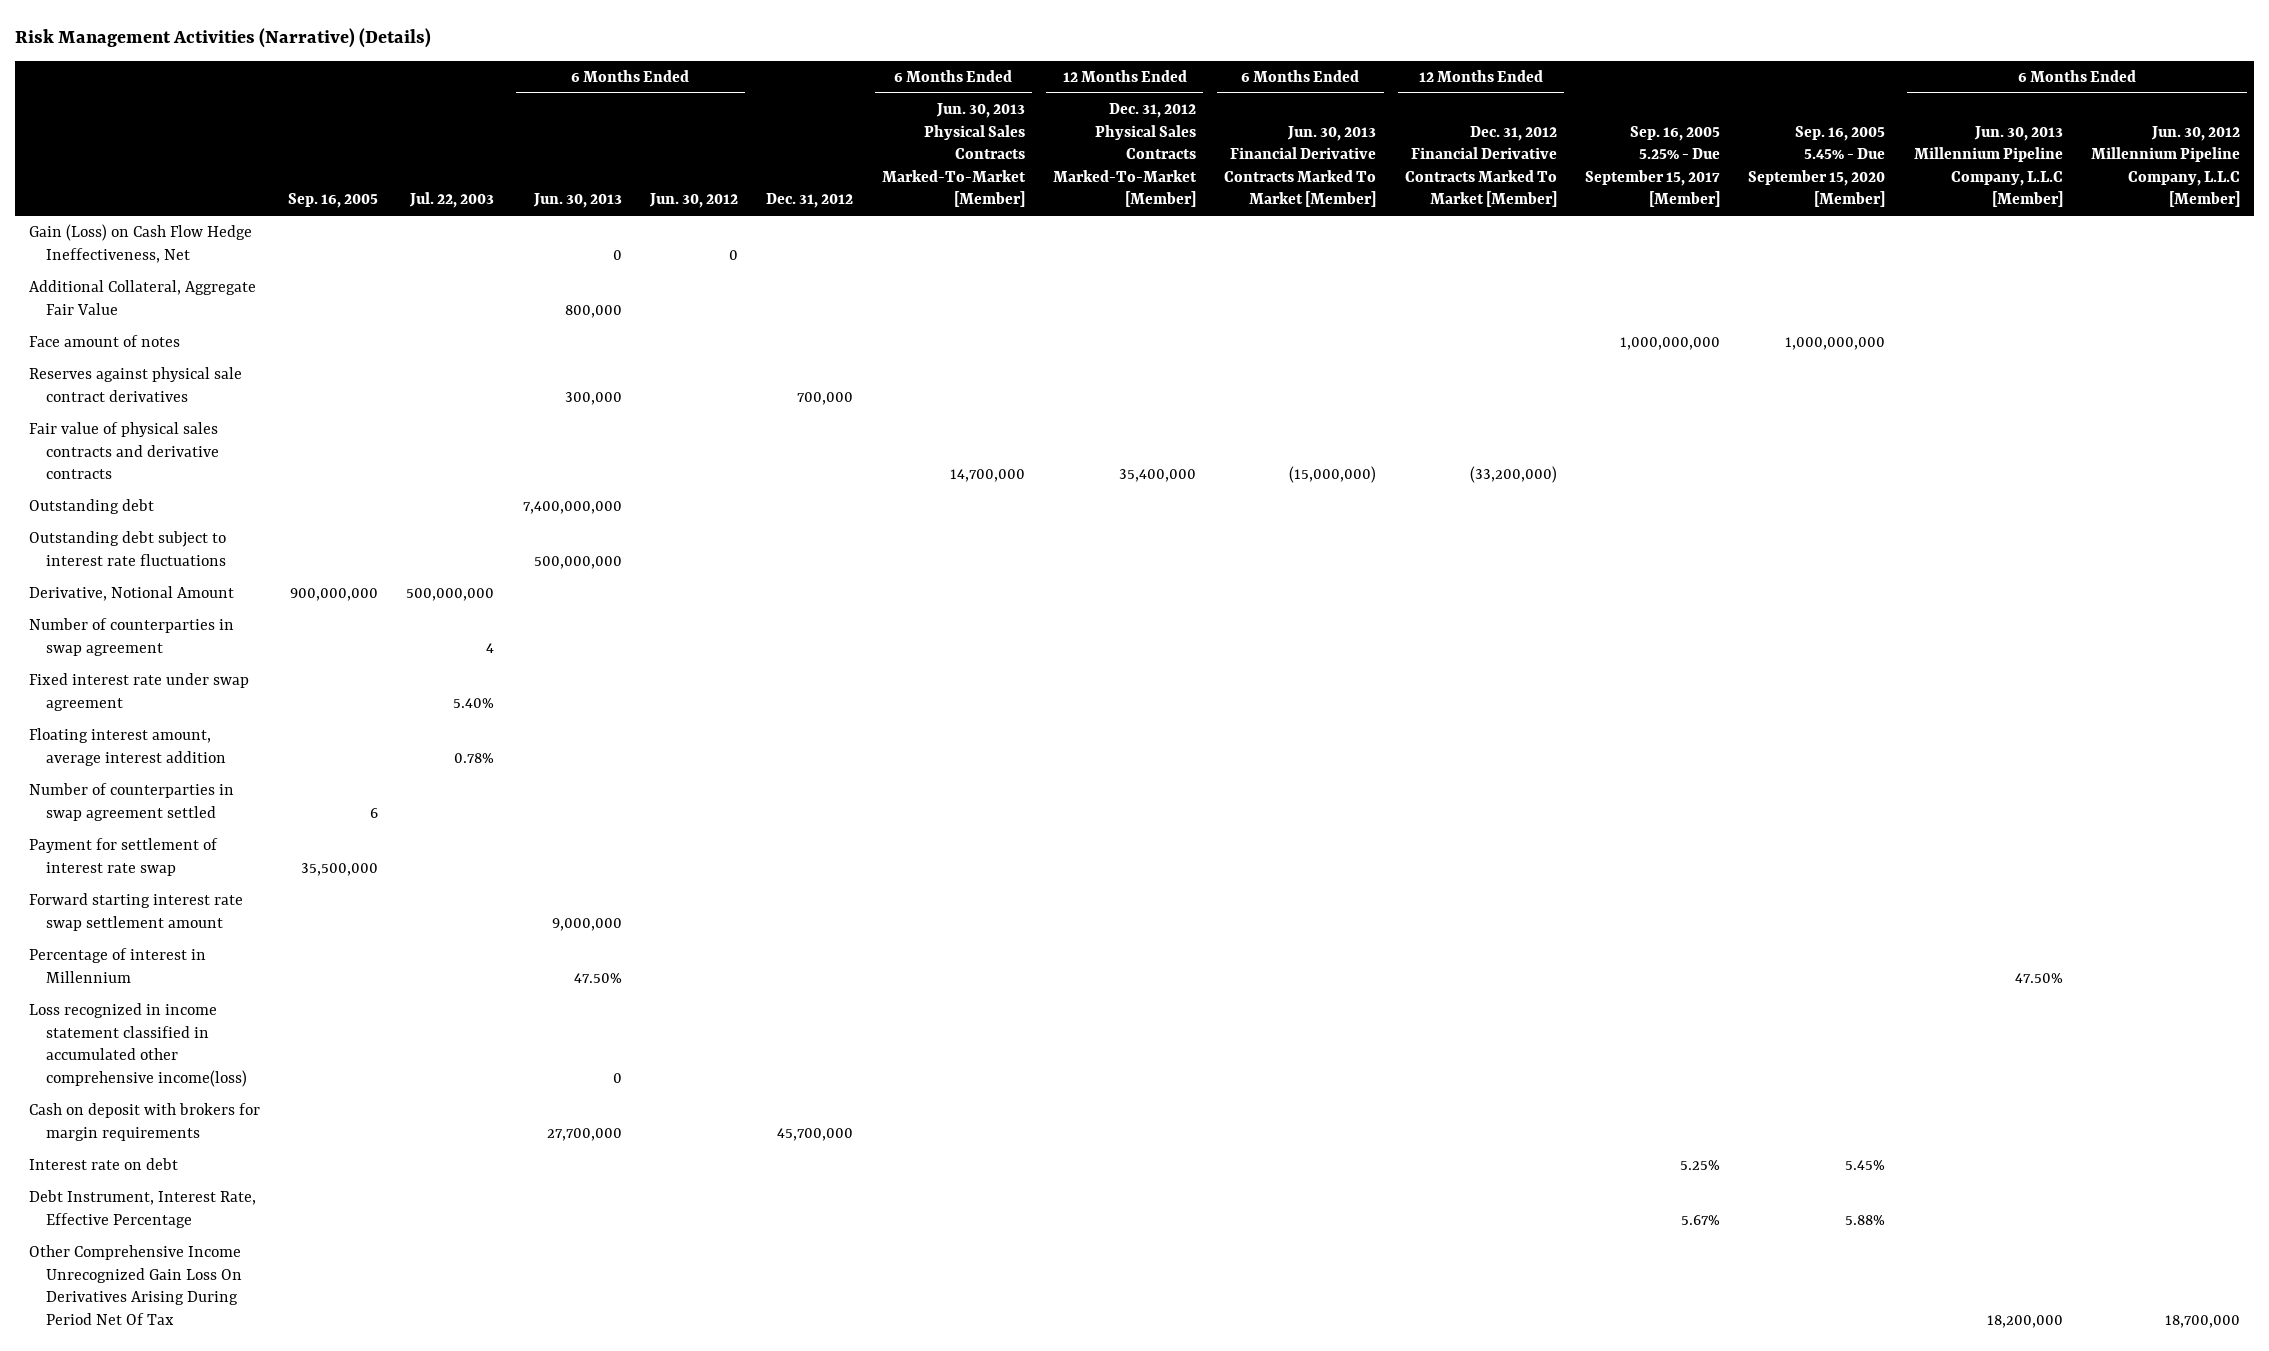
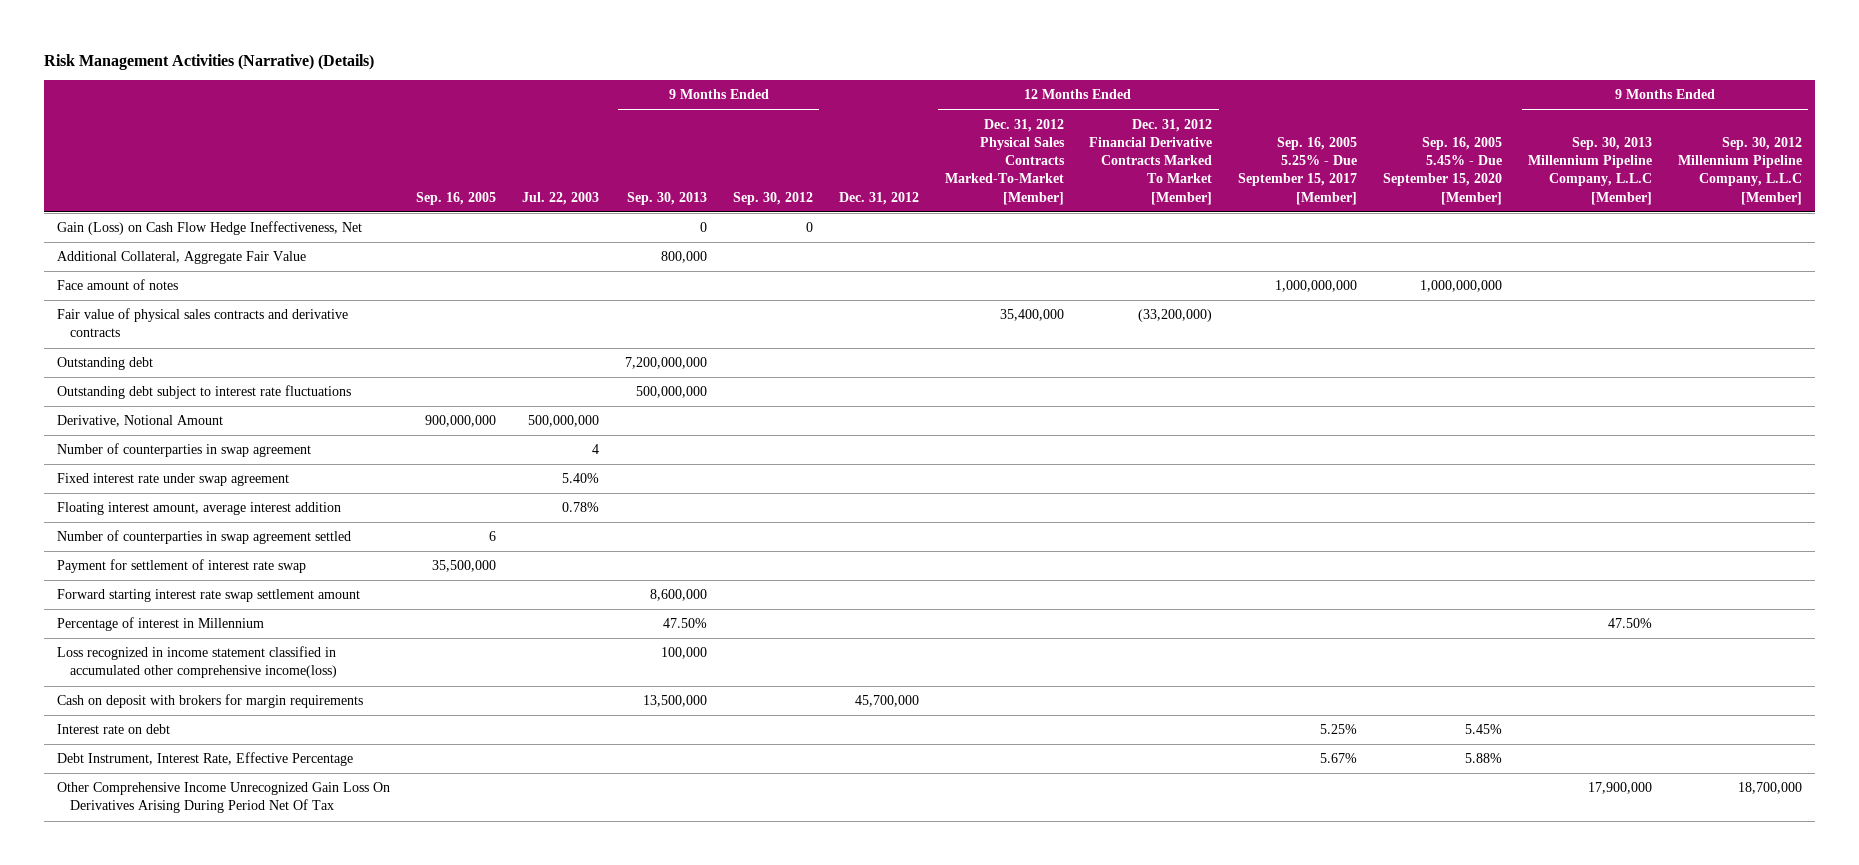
- | Sep. 16, 2005 | Jul. 22, 2003 | 6 Months Ended Jun. 30, 2013 | 6 Months Ended Jun. 30, 2012 | Dec. 31, 2012 | 6 Months Ended Jun. 30, 2013 Physical Sales Contracts Marked-To-Market [Member] | 12 Months Ended Dec. 31, 2012 Physical Sales Contracts Marked-To-Market [Member] | 6 Months Ended Jun. 30, 2013 Financial Derivative Contracts Marked To Market [Member] | 12 Months Ended Dec. 31, 2012 Financial Derivative Contracts Marked To Market [Member] | Sep. 16, 2005 5.25% - Due September 15, 2017 [Member] | Sep. 16, 2005 5.45% - Due September 15, 2020 [Member] | 6 Months Ended Jun. 30, 2013 Millennium Pipeline Company, L.L.C [Member] | 6 Months Ended Jun. 30, 2012 Millennium Pipeline Company, L.L.C [Member]
+ | Sep. 16, 2005 | Jul. 22, 2003 | 9 Months Ended Sep. 30, 2013 | 9 Months Ended Sep. 30, 2012 | Dec. 31, 2012 | 12 Months Ended Dec. 31, 2012 Physical Sales Contracts Marked-To-Market [Member] | 12 Months Ended Dec. 31, 2012 Financial Derivative Contracts Marked To Market [Member] | Sep. 16, 2005 5.25% - Due September 15, 2017 [Member] | Sep. 16, 2005 5.45% - Due September 15, 2020 [Member] | 9 Months Ended Sep. 30, 2013 Millennium Pipeline Company, L.L.C [Member] | 9 Months Ended Sep. 30, 2012 Millennium Pipeline Company, L.L.C [Member]
- Reserves against physical sale contract derivatives | | | 300,000 | | 700,000 | | | | | | | |

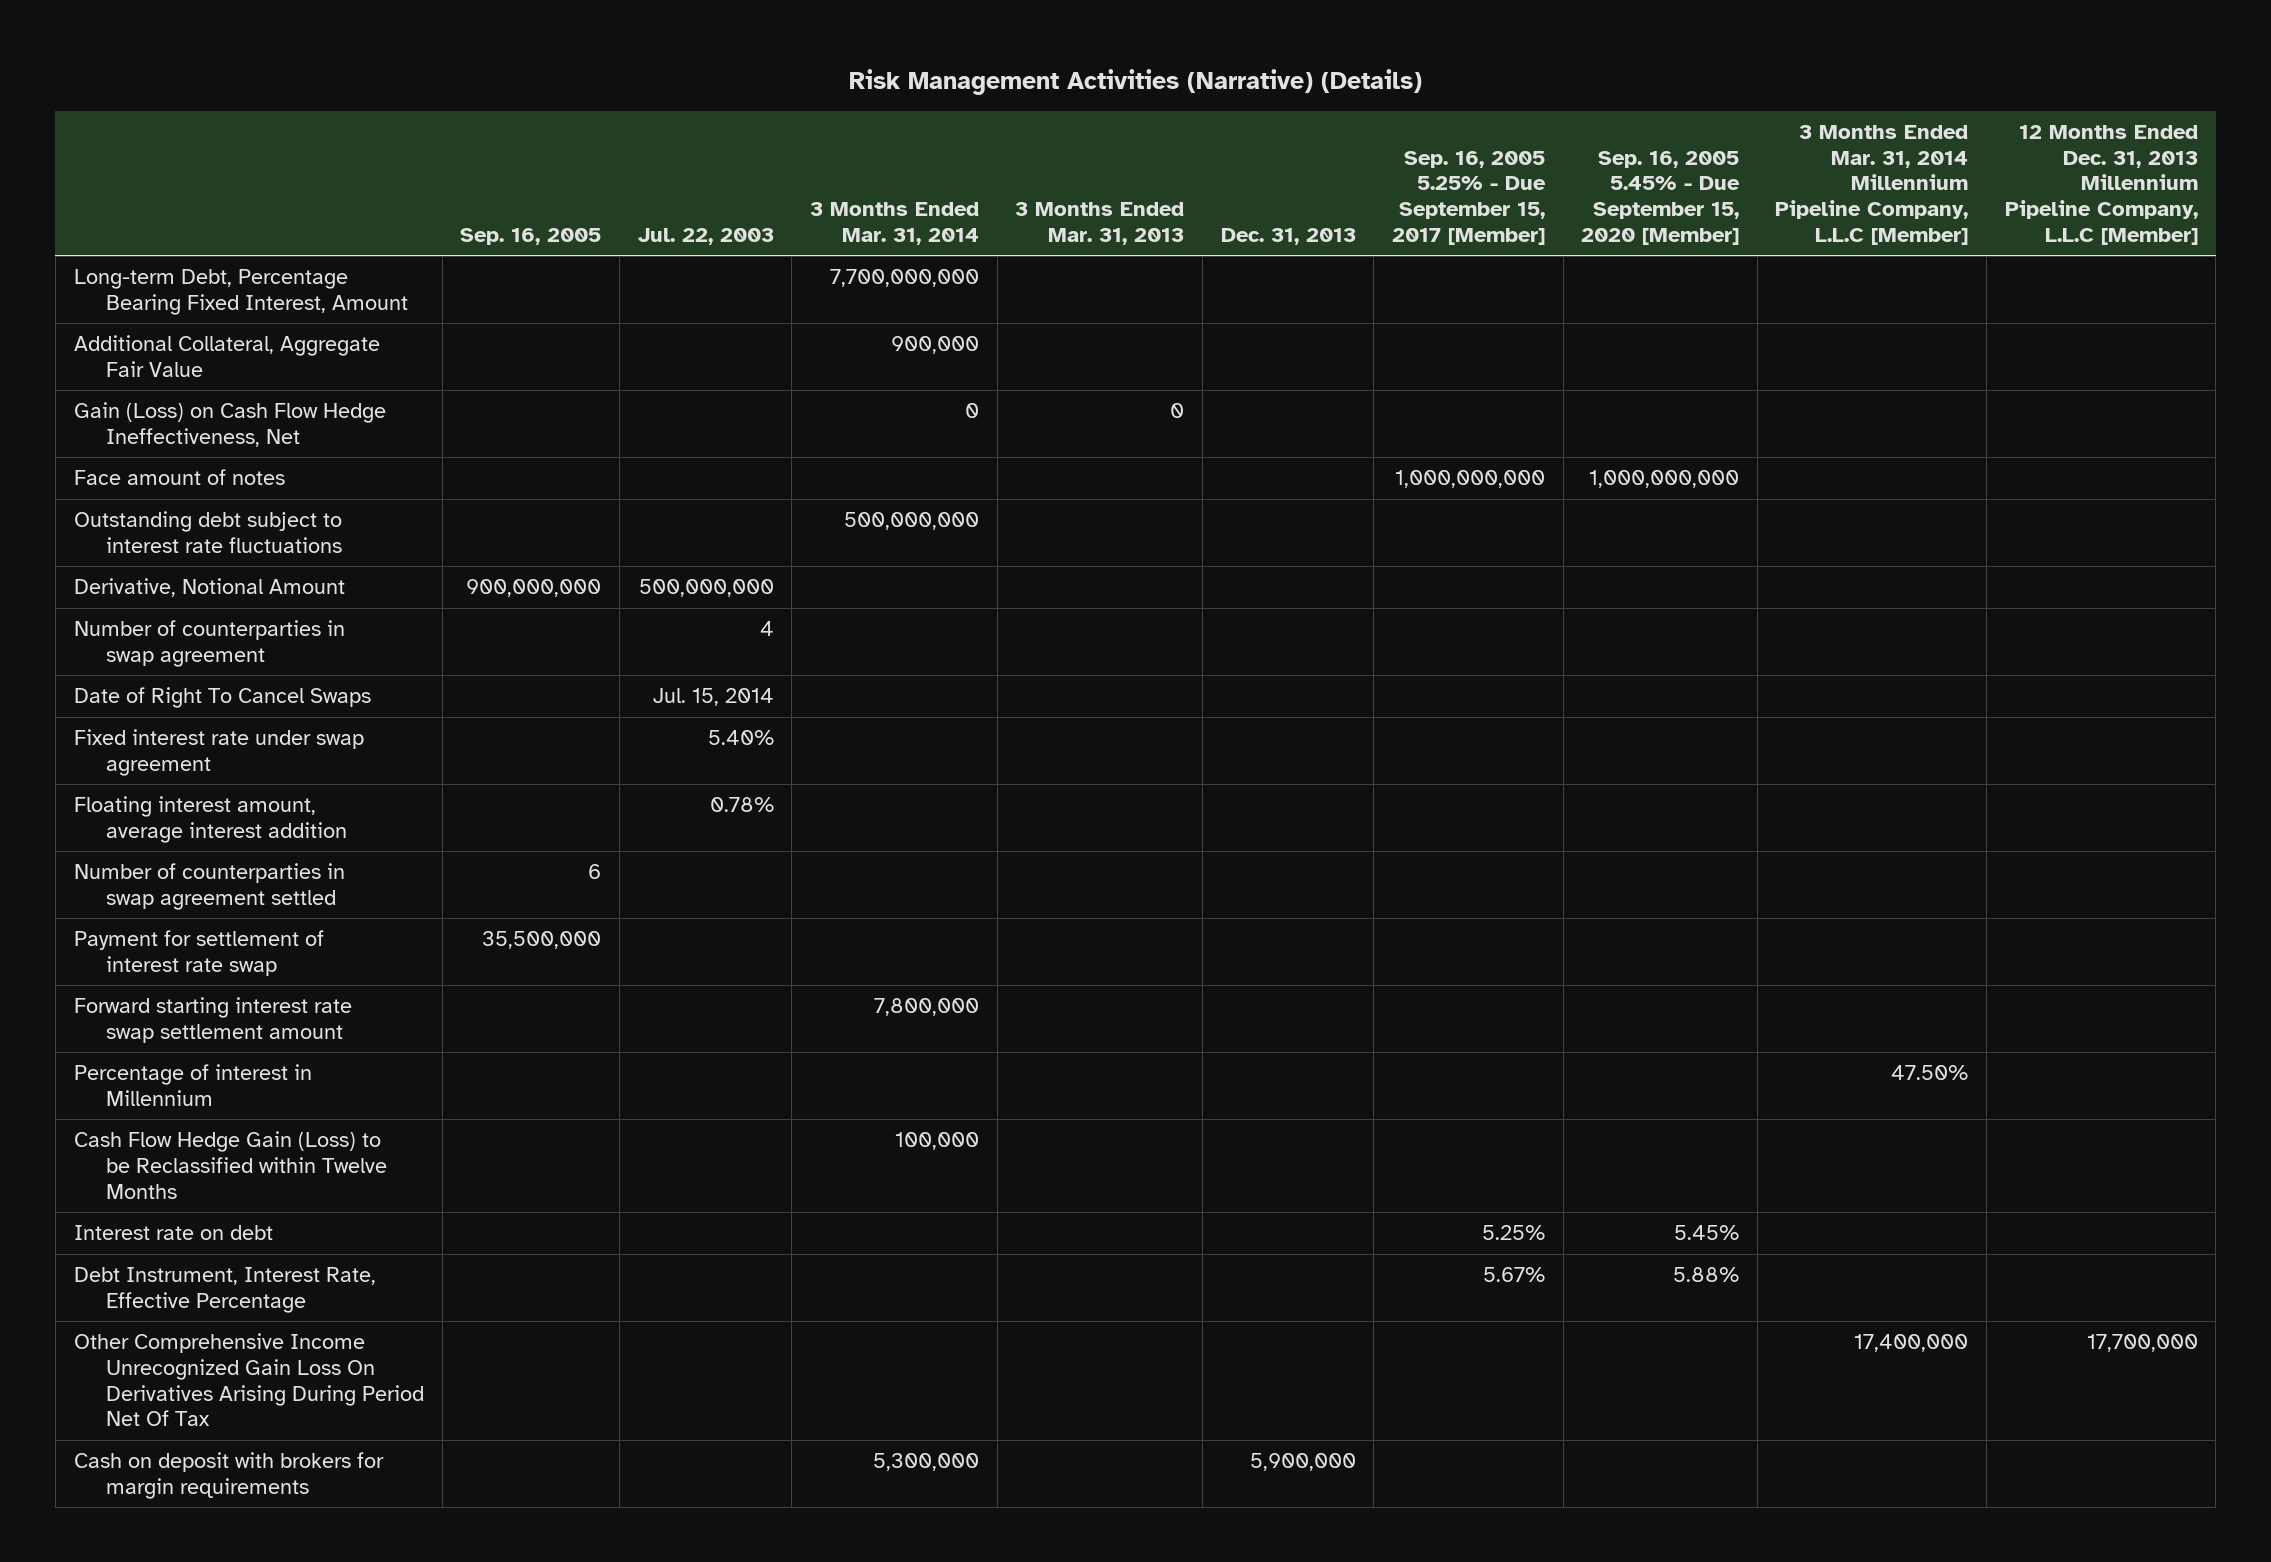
- | Sep. 16, 2005 | Jul. 22, 2003 | 9 Months Ended Sep. 30, 2013 | 9 Months Ended Sep. 30, 2012 | Dec. 31, 2012 | 12 Months Ended Dec. 31, 2012 Physical Sales Contracts Marked-To-Market [Member] | 12 Months Ended Dec. 31, 2012 Financial Derivative Contracts Marked To Market [Member] | Sep. 16, 2005 5.25% - Due September 15, 2017 [Member] | Sep. 16, 2005 5.45% - Due September 15, 2020 [Member] | 9 Months Ended Sep. 30, 2013 Millennium Pipeline Company, L.L.C [Member] | 9 Months Ended Sep. 30, 2012 Millennium Pipeline Company, L.L.C [Member]
+ | Sep. 16, 2005 | Jul. 22, 2003 | 3 Months Ended Mar. 31, 2014 | 3 Months Ended Mar. 31, 2013 | Dec. 31, 2013 | Sep. 16, 2005 5.25% - Due September 15, 2017 [Member] | Sep. 16, 2005 5.45% - Due September 15, 2020 [Member] | 3 Months Ended Mar. 31, 2014 Millennium Pipeline Company, L.L.C [Member] | 12 Months Ended Dec. 31, 2013 Millennium Pipeline Company, L.L.C [Member]
+ Long-term Debt, Percentage Bearing Fixed Interest, Amount | | | 7,700,000,000 | | | | | |
moved down: Gain (Loss) on Cash Flow Hedge Ineffectiveness, Net | | | 0 | 0 | | | | |
- Fair value of physical sales contracts and derivative contracts | | | | | | 35,400,000 | (33,200,000) | | | |
- Outstanding debt | | | 7,200,000,000 | | | | | | | |
+ Date of Right To Cancel Swaps | | Jul. 15, 2014 | | | | | | |
- Loss recognized in income statement classified in accumulated other comprehensive income(loss) | | | 100,000 | | | | | | | |
+ Cash Flow Hedge Gain (Loss) to be Reclassified within Twelve Months | | | 100,000 | | | | | |
moved down: Cash on deposit with brokers for margin requirements | | | 5,300,000 | | 5,900,000 | | | |

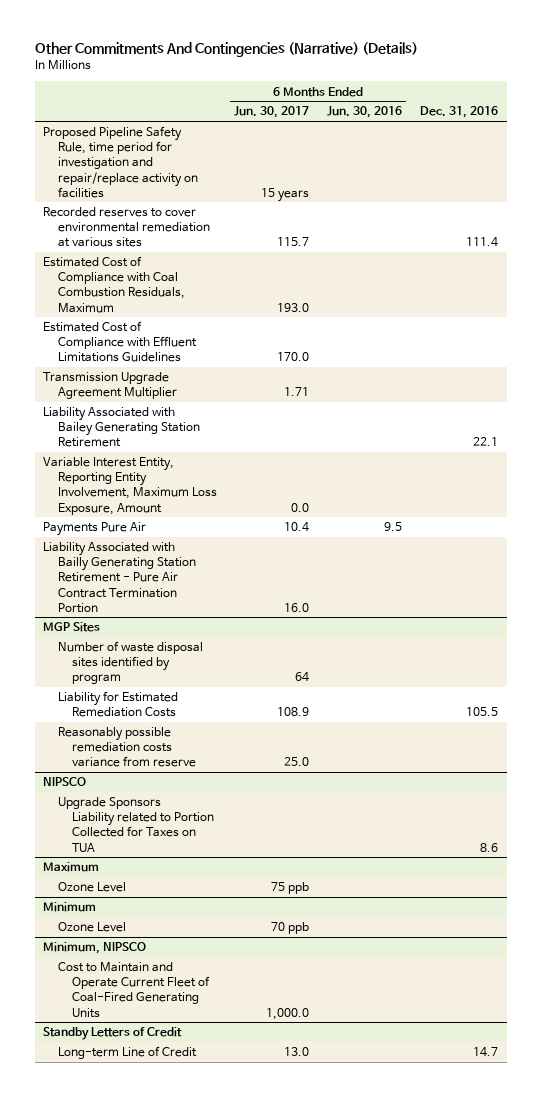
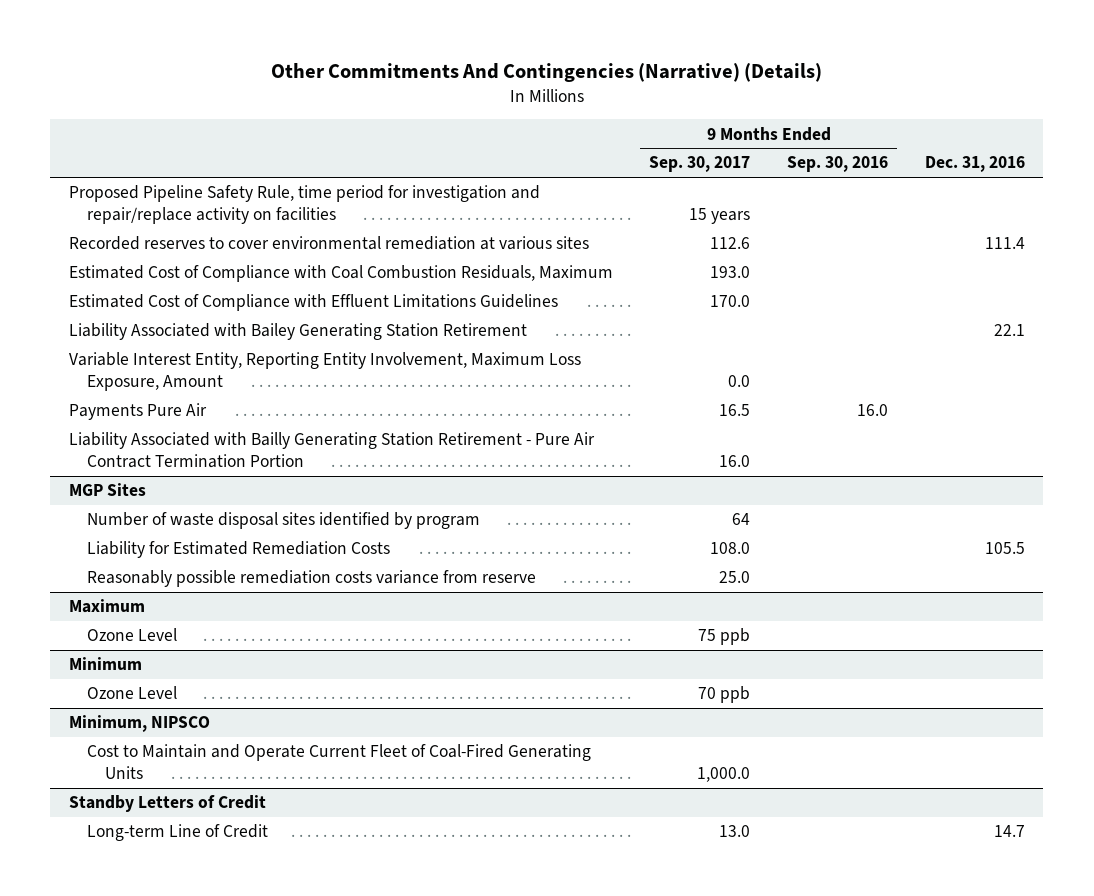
- | 6 Months Ended Jun. 30, 2017 | 6 Months Ended Jun. 30, 2016 | Dec. 31, 2016
+ | 9 Months Ended Sep. 30, 2017 | 9 Months Ended Sep. 30, 2016 | Dec. 31, 2016
- Transmission Upgrade Agreement Multiplier | 1.71 | |
- NIPSCO
- Upgrade Sponsors Liability related to Portion Collected for Taxes on TUA | | | 8.6

